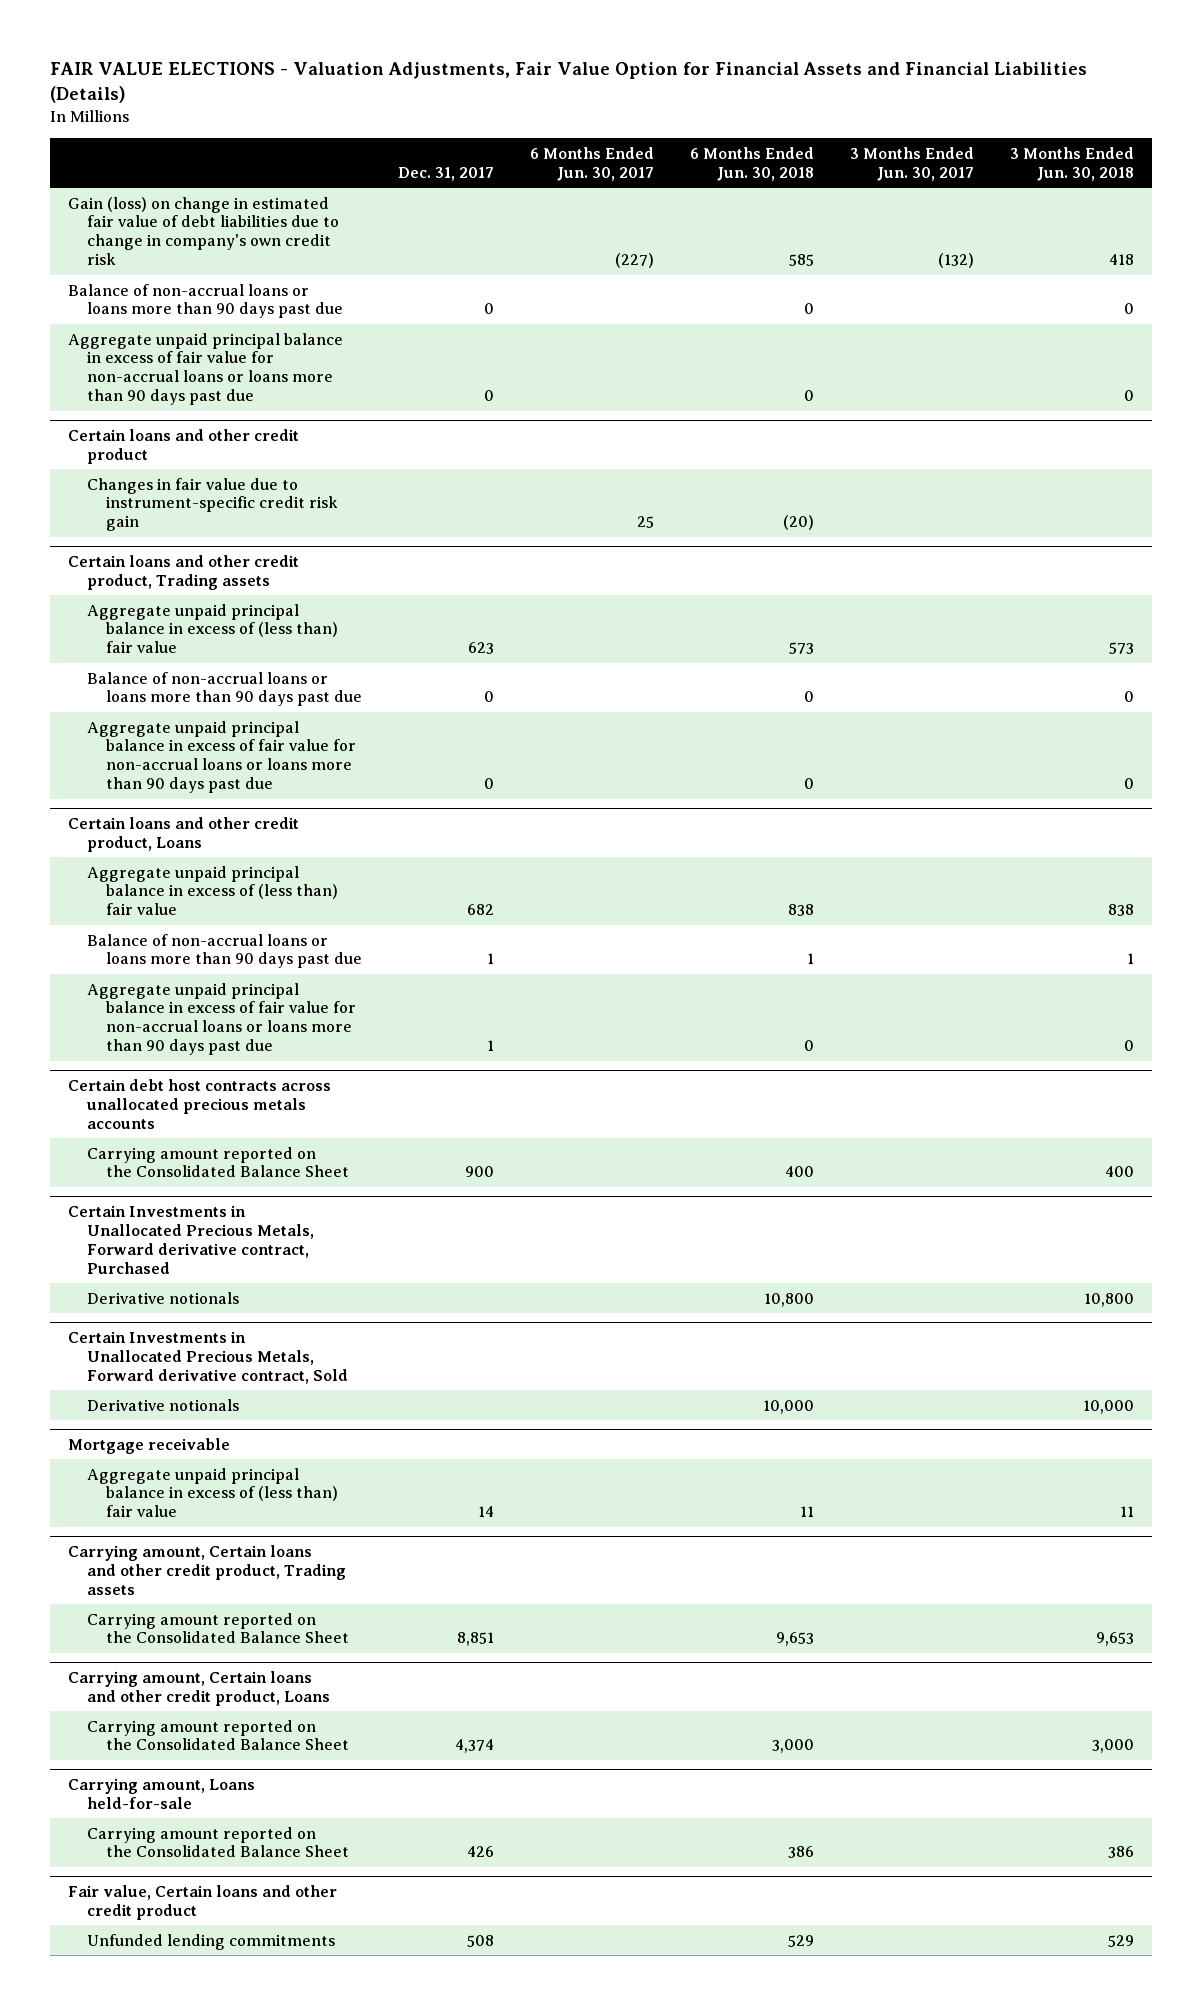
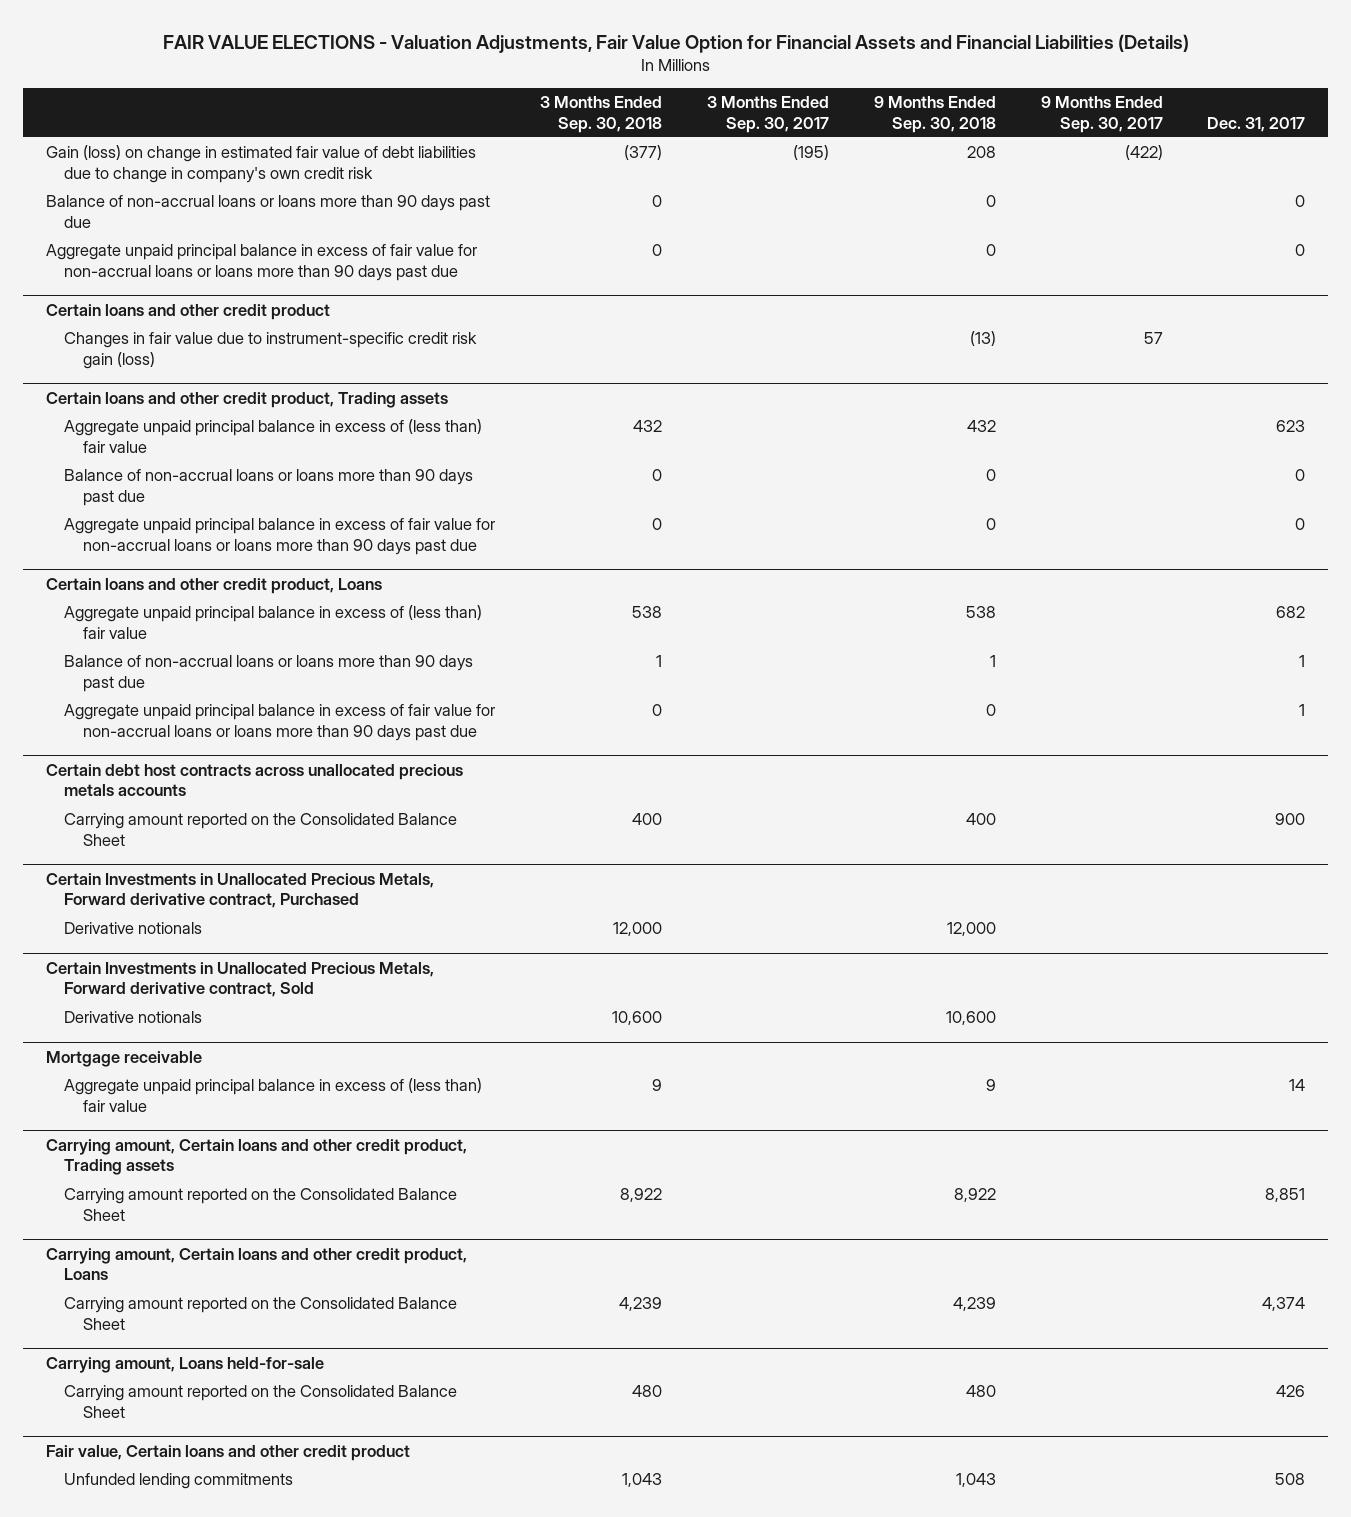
- | Dec. 31, 2017 | 6 Months Ended Jun. 30, 2017 | 6 Months Ended Jun. 30, 2018 | 3 Months Ended Jun. 30, 2017 | 3 Months Ended Jun. 30, 2018
+ | 3 Months Ended Sep. 30, 2018 | 3 Months Ended Sep. 30, 2017 | 9 Months Ended Sep. 30, 2018 | 9 Months Ended Sep. 30, 2017 | Dec. 31, 2017
@ Certain loans and other credit product
- Changes in fair value due to instrument-specific credit risk gain | | 25 | (20) | |
+ Changes in fair value due to instrument-specific credit risk gain (loss) | | | (13) | 57 |

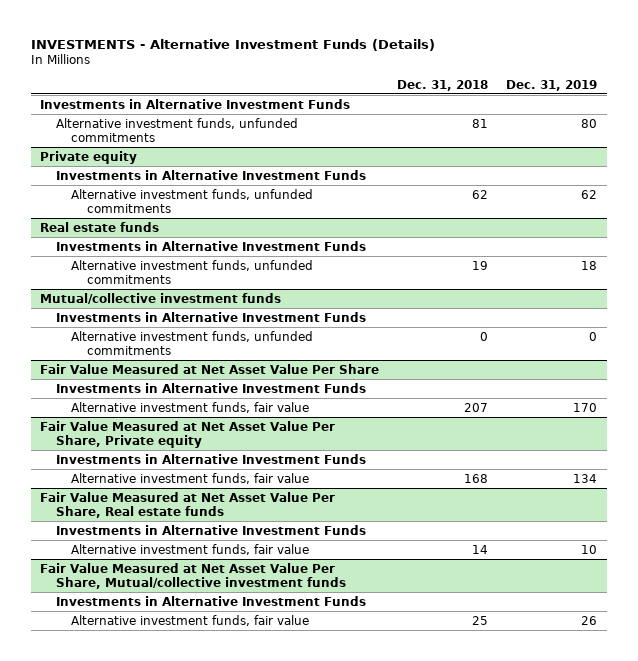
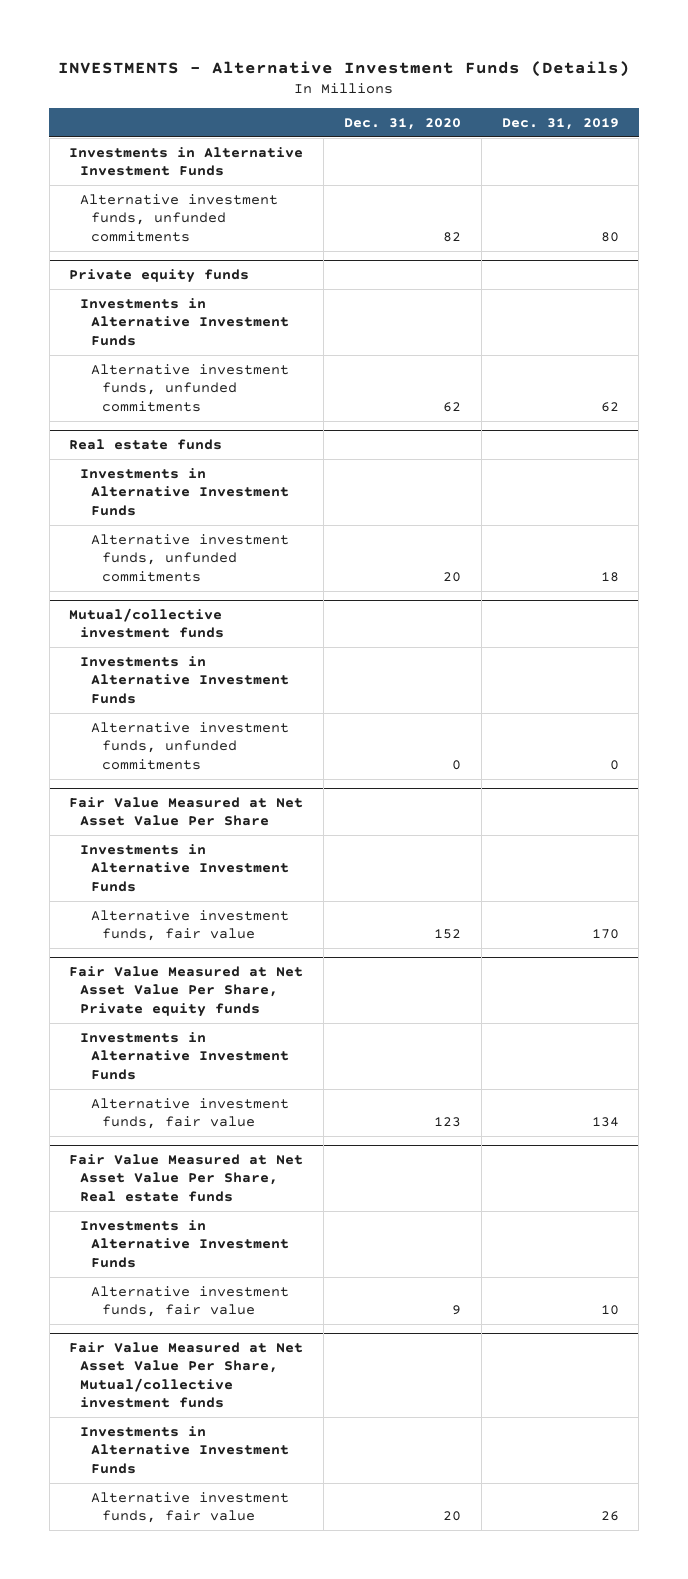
- | Dec. 31, 2018 | Dec. 31, 2019
+ | Dec. 31, 2020 | Dec. 31, 2019
- Private equity
+ Private equity funds
- Fair Value Measured at Net Asset Value Per Share, Private equity
+ Fair Value Measured at Net Asset Value Per Share, Private equity funds

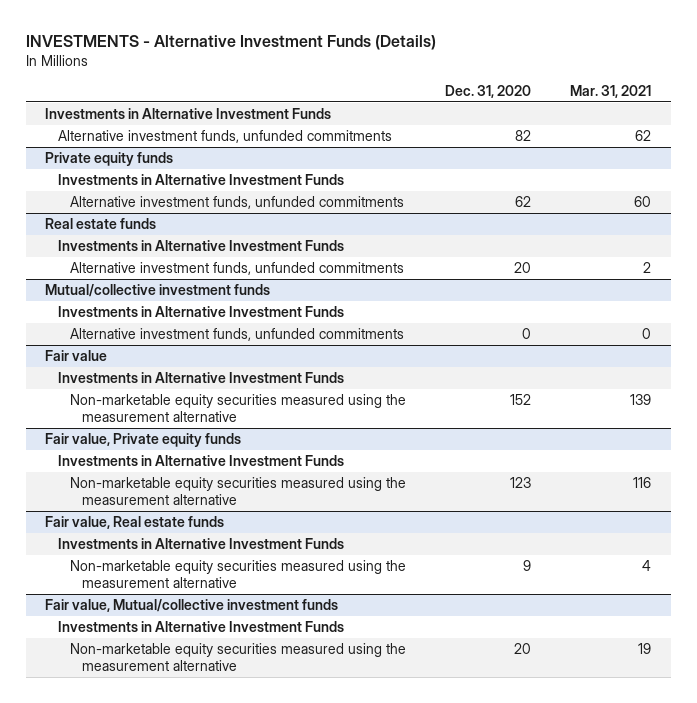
- | Dec. 31, 2020 | Dec. 31, 2019
+ | Dec. 31, 2020 | Mar. 31, 2021
- Fair Value Measured at Net Asset Value Per Share
+ Fair value
- Alternative investment funds, fair value | 152 | 170
- Fair Value Measured at Net Asset Value Per Share, Private equity funds
+ Non-marketable equity securities measured using the measurement alternative | 152 | 139
+ Fair value, Private equity funds
- Alternative investment funds, fair value | 123 | 134
- Fair Value Measured at Net Asset Value Per Share, Real estate funds
+ Non-marketable equity securities measured using the measurement alternative | 123 | 116
+ Fair value, Real estate funds
- Alternative investment funds, fair value | 9 | 10
- Fair Value Measured at Net Asset Value Per Share, Mutual/collective investment funds
+ Non-marketable equity securities measured using the measurement alternative | 9 | 4
+ Fair value, Mutual/collective investment funds
- Alternative investment funds, fair value | 20 | 26
+ Non-marketable equity securities measured using the measurement alternative | 20 | 19

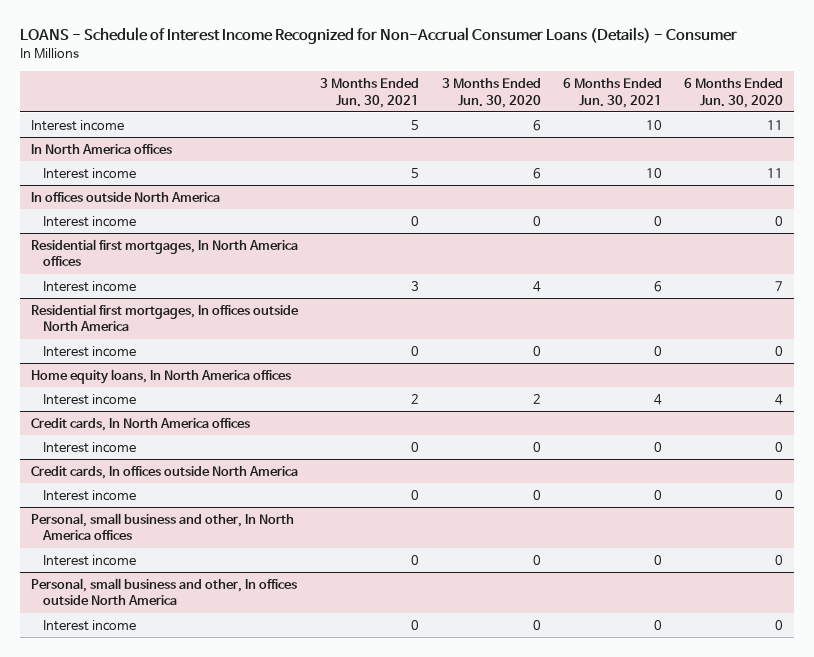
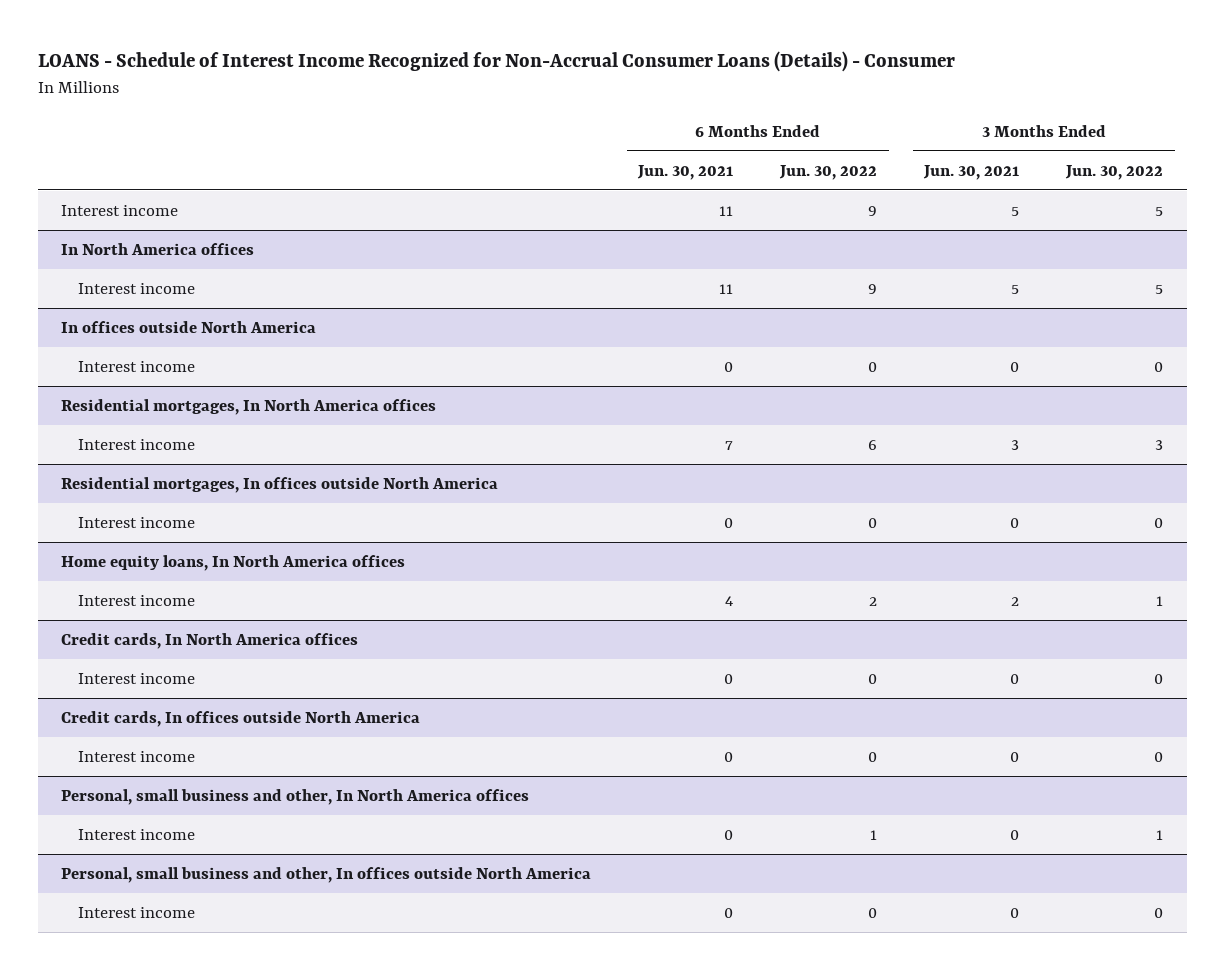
- | 3 Months Ended Jun. 30, 2021 | 3 Months Ended Jun. 30, 2020 | 6 Months Ended Jun. 30, 2021 | 6 Months Ended Jun. 30, 2020
+ | 6 Months Ended Jun. 30, 2021 | 6 Months Ended Jun. 30, 2022 | 3 Months Ended Jun. 30, 2021 | 3 Months Ended Jun. 30, 2022
- Interest income | 5 | 6 | 10 | 11
+ Interest income | 11 | 9 | 5 | 5
@ In North America offices
- Interest income | 5 | 6 | 10 | 11
+ Interest income | 11 | 9 | 5 | 5
- Residential first mortgages, In North America offices
- Interest income | 3 | 4 | 6 | 7
- Residential first mortgages, In offices outside North America
+ Residential mortgages, In North America offices
+ Interest income | 7 | 6 | 3 | 3
+ Residential mortgages, In offices outside North America

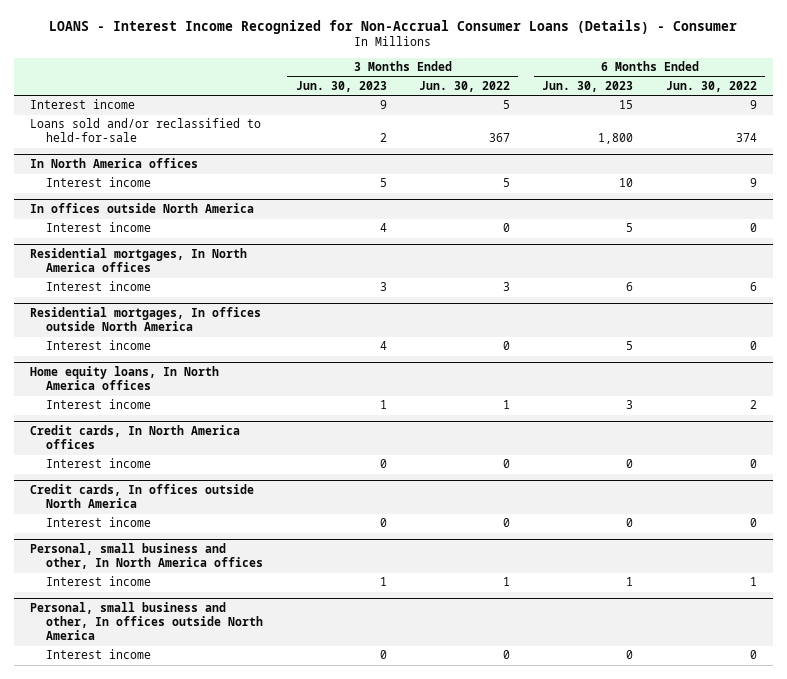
- LOANS - Schedule of Interest Income Recognized for Non-Accrual Consumer Loans (Details) - Consumer
+ LOANS - Interest Income Recognized for Non-Accrual Consumer Loans (Details) - Consumer
- | 6 Months Ended Jun. 30, 2021 | 6 Months Ended Jun. 30, 2022 | 3 Months Ended Jun. 30, 2021 | 3 Months Ended Jun. 30, 2022
+ | 3 Months Ended Jun. 30, 2023 | 3 Months Ended Jun. 30, 2022 | 6 Months Ended Jun. 30, 2023 | 6 Months Ended Jun. 30, 2022
+ Loans sold and/or reclassified to held-for-sale | 2 | 367 | 1,800 | 374

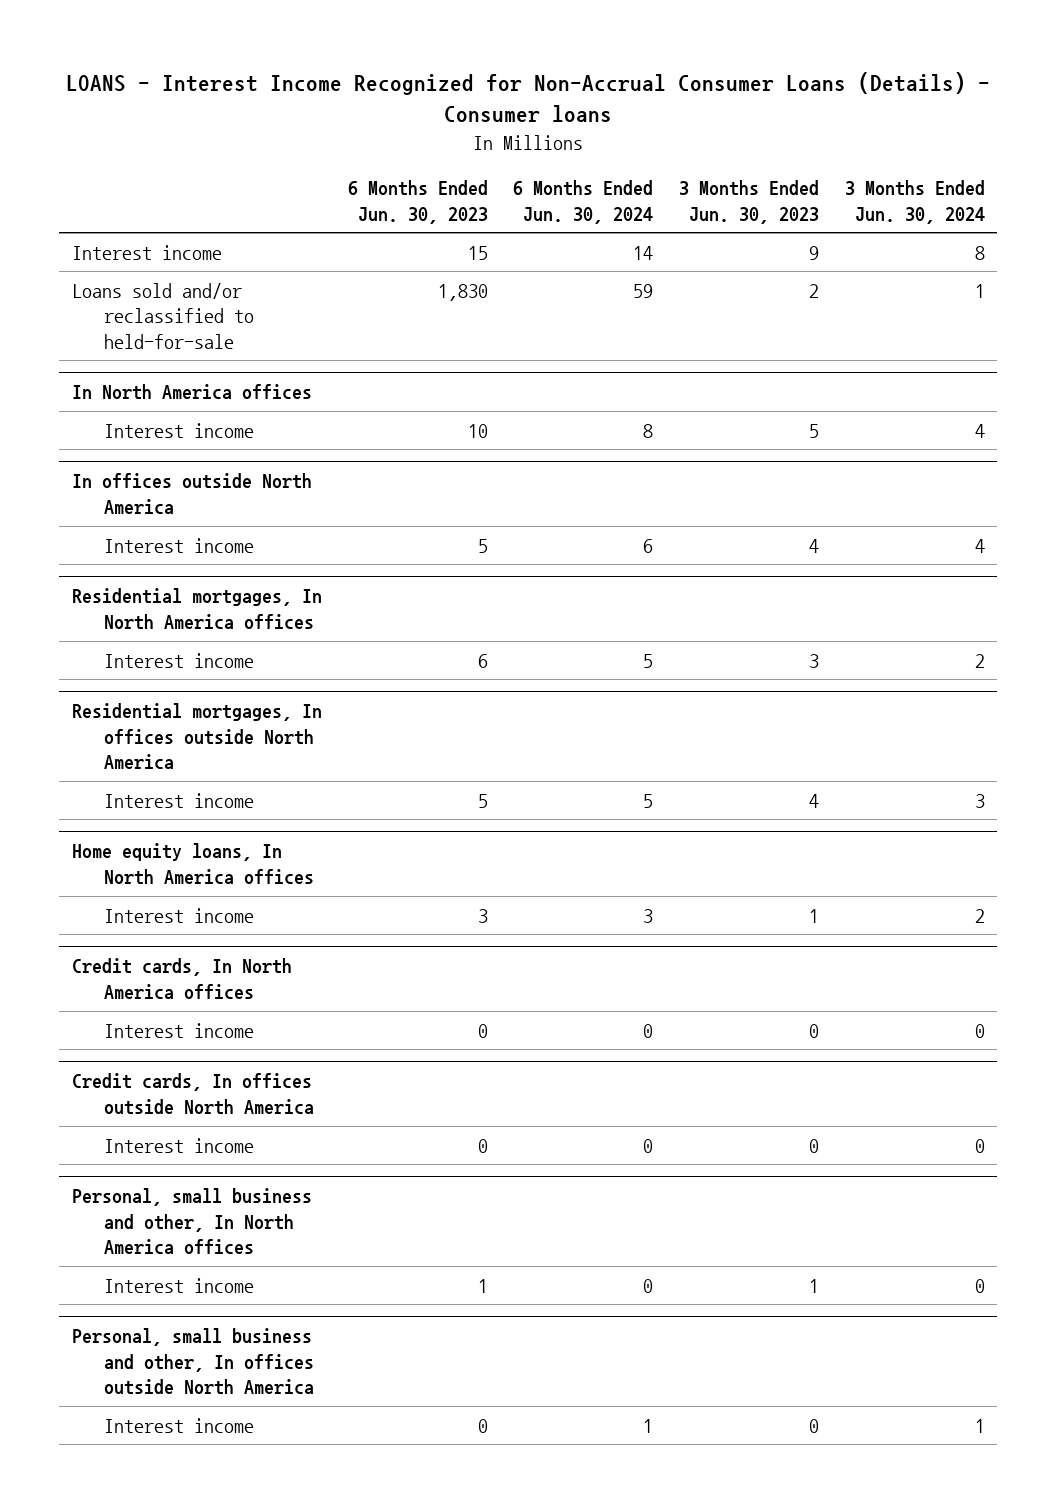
- LOANS - Interest Income Recognized for Non-Accrual Consumer Loans (Details) - Consumer
+ LOANS - Interest Income Recognized for Non-Accrual Consumer Loans (Details) - Consumer loans
- | 3 Months Ended Jun. 30, 2023 | 3 Months Ended Jun. 30, 2022 | 6 Months Ended Jun. 30, 2023 | 6 Months Ended Jun. 30, 2022
+ | 6 Months Ended Jun. 30, 2023 | 6 Months Ended Jun. 30, 2024 | 3 Months Ended Jun. 30, 2023 | 3 Months Ended Jun. 30, 2024
- Loans sold and/or reclassified to held-for-sale | 2 | 367 | 1,800 | 374
+ Loans sold and/or reclassified to held-for-sale | 1,830 | 59 | 2 | 1

